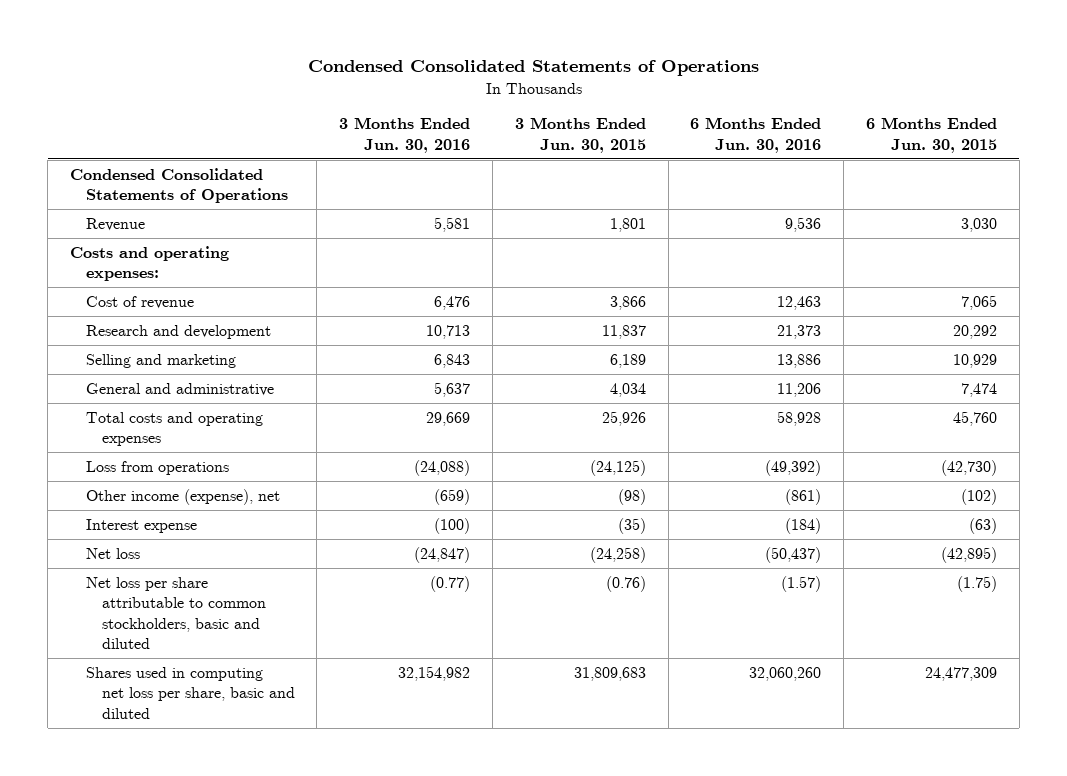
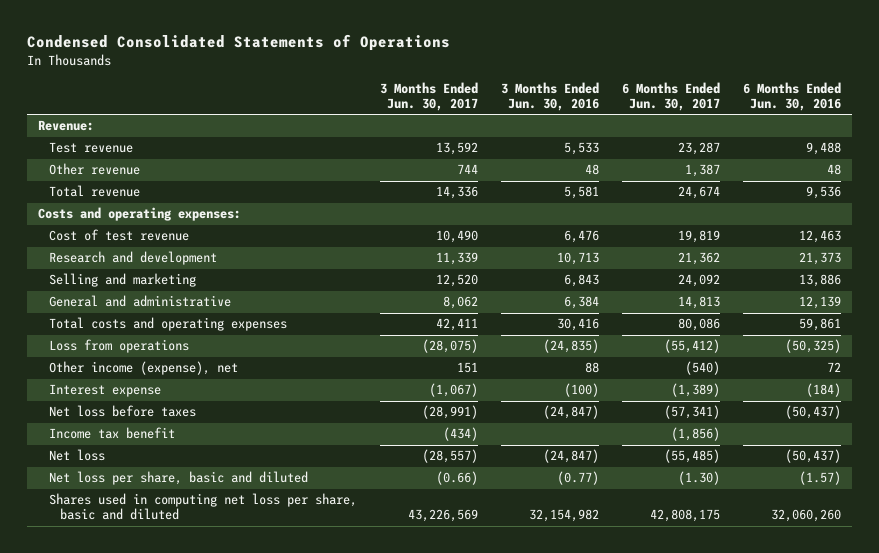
- | 3 Months Ended Jun. 30, 2016 | 3 Months Ended Jun. 30, 2015 | 6 Months Ended Jun. 30, 2016 | 6 Months Ended Jun. 30, 2015
+ | 3 Months Ended Jun. 30, 2017 | 3 Months Ended Jun. 30, 2016 | 6 Months Ended Jun. 30, 2017 | 6 Months Ended Jun. 30, 2016
- Condensed Consolidated Statements of Operations
- Revenue | 5,581 | 1,801 | 9,536 | 3,030
+ Revenue:
+ Test revenue | 13,592 | 5,533 | 23,287 | 9,488
+ Other revenue | 744 | 48 | 1,387 | 48
+ Total revenue | 14,336 | 5,581 | 24,674 | 9,536
- Cost of revenue | 6,476 | 3,866 | 12,463 | 7,065
+ Cost of test revenue | 10,490 | 6,476 | 19,819 | 12,463
- General and administrative | 5,637 | 4,034 | 11,206 | 7,474
- Total costs and operating expenses | 29,669 | 25,926 | 58,928 | 45,760
- Loss from operations | (24,088) | (24,125) | (49,392) | (42,730)
- Other income (expense), net | (659) | (98) | (861) | (102)
+ General and administrative | 8,062 | 6,384 | 14,813 | 12,139
+ Total costs and operating expenses | 42,411 | 30,416 | 80,086 | 59,861
+ Loss from operations | (28,075) | (24,835) | (55,412) | (50,325)
+ Other income (expense), net | 151 | 88 | (540) | 72
+ Net loss before taxes | (28,991) | (24,847) | (57,341) | (50,437)
+ Income tax benefit | (434) | | (1,856) |
- Net loss per share attributable to common stockholders, basic and diluted | (0.77) | (0.76) | (1.57) | (1.75)
+ Net loss per share, basic and diluted | (0.66) | (0.77) | (1.30) | (1.57)

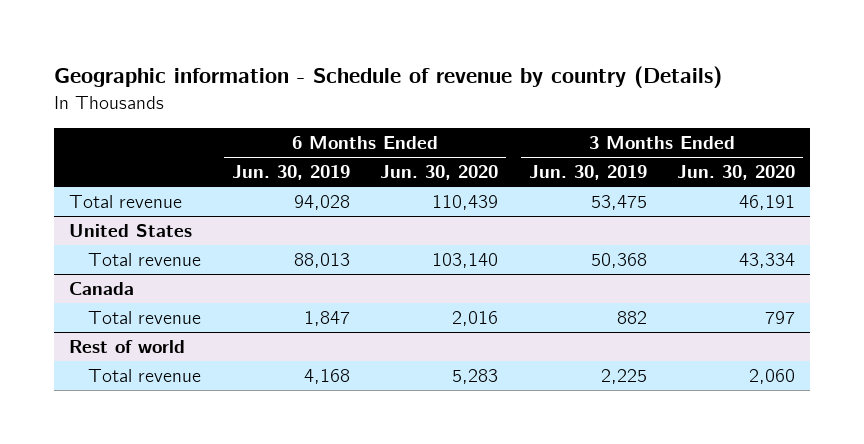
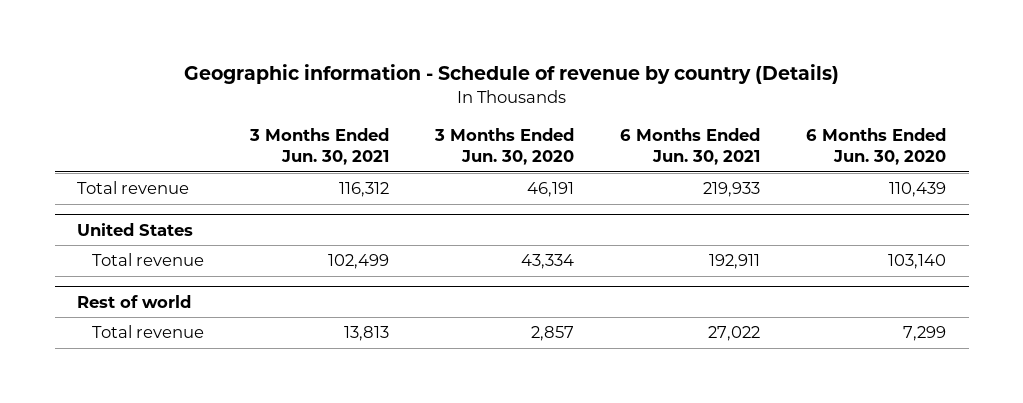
- | 6 Months Ended Jun. 30, 2019 | 6 Months Ended Jun. 30, 2020 | 3 Months Ended Jun. 30, 2019 | 3 Months Ended Jun. 30, 2020
+ | 3 Months Ended Jun. 30, 2021 | 3 Months Ended Jun. 30, 2020 | 6 Months Ended Jun. 30, 2021 | 6 Months Ended Jun. 30, 2020
- Canada
- Total revenue | 1,847 | 2,016 | 882 | 797
@ Rest of world
- Total revenue | 4,168 | 5,283 | 2,225 | 2,060
+ Total revenue | 13,813 | 2,857 | 27,022 | 7,299

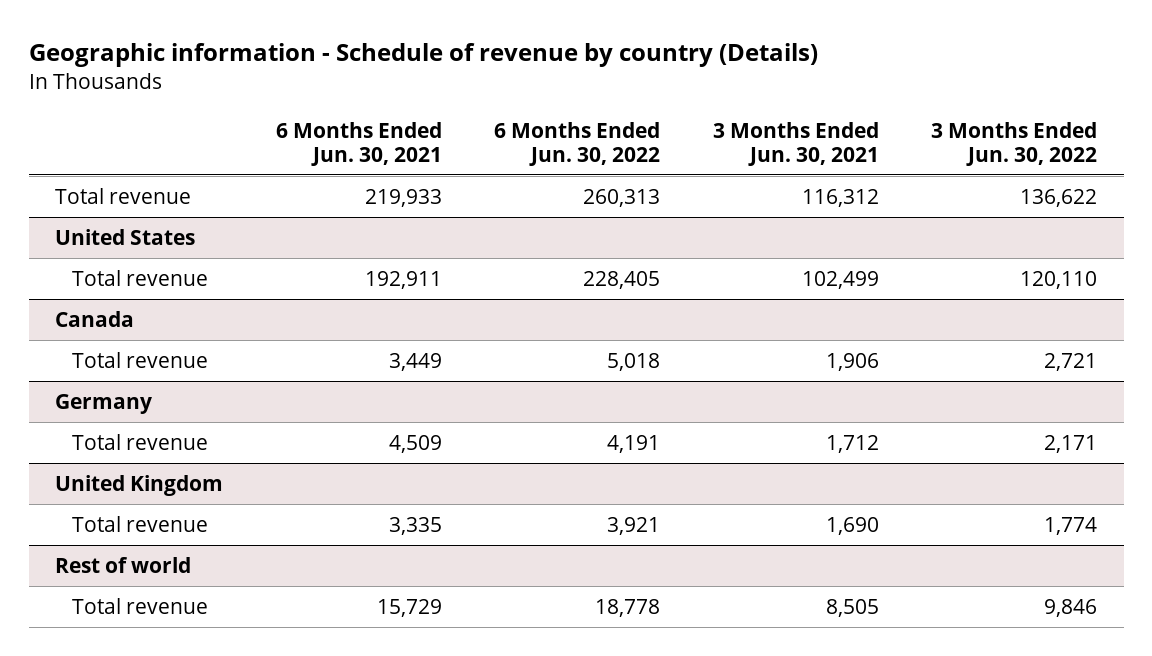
- | 3 Months Ended Jun. 30, 2021 | 3 Months Ended Jun. 30, 2020 | 6 Months Ended Jun. 30, 2021 | 6 Months Ended Jun. 30, 2020
+ | 6 Months Ended Jun. 30, 2021 | 6 Months Ended Jun. 30, 2022 | 3 Months Ended Jun. 30, 2021 | 3 Months Ended Jun. 30, 2022
+ Canada
+ Total revenue | 3,449 | 5,018 | 1,906 | 2,721
+ Germany
+ Total revenue | 4,509 | 4,191 | 1,712 | 2,171
+ United Kingdom
+ Total revenue | 3,335 | 3,921 | 1,690 | 1,774
@ Rest of world
- Total revenue | 13,813 | 2,857 | 27,022 | 7,299
+ Total revenue | 15,729 | 18,778 | 8,505 | 9,846

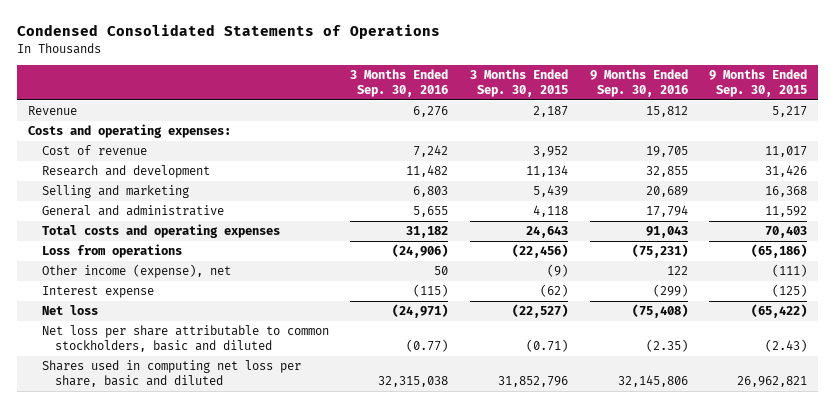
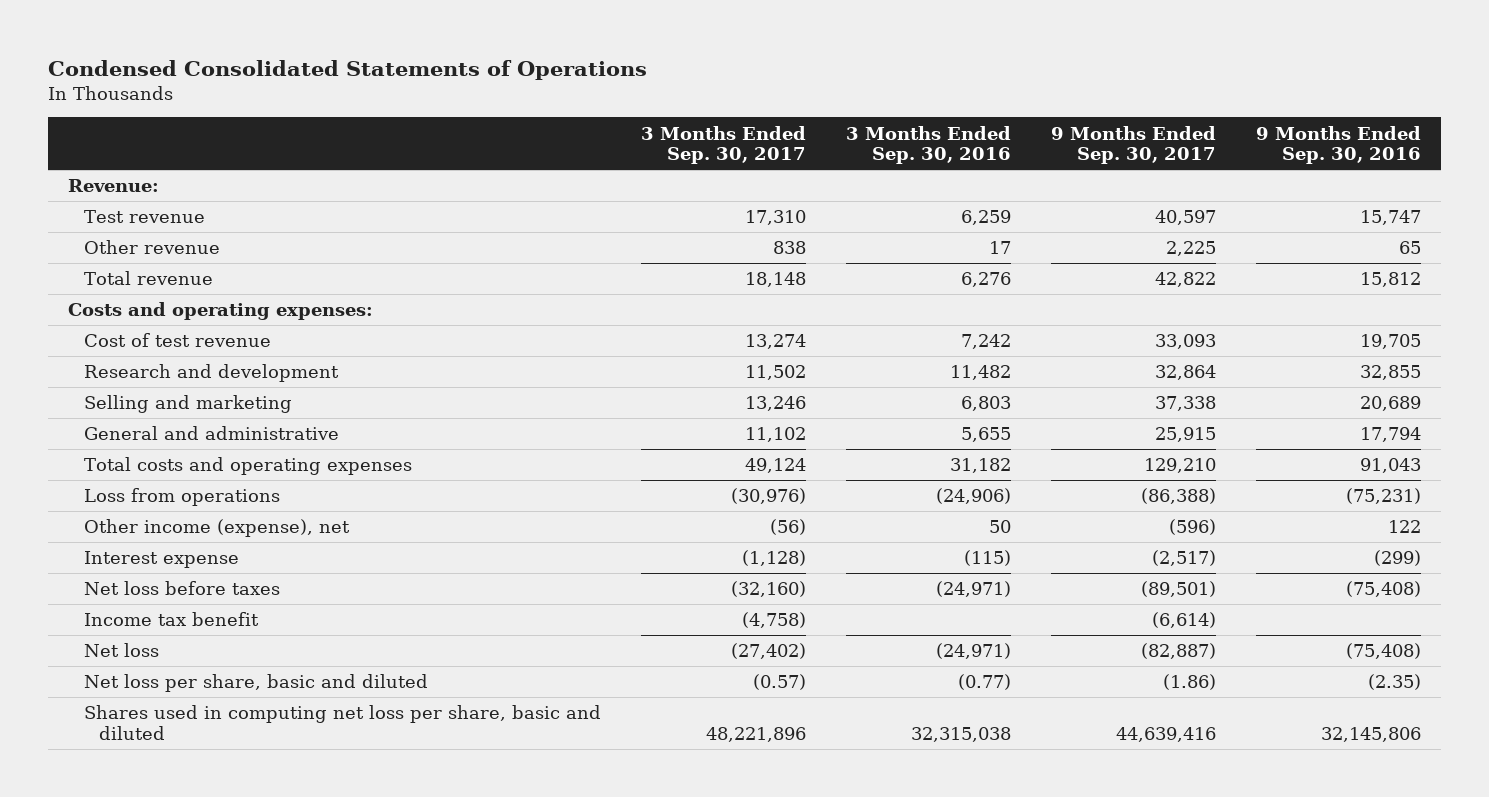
- | 3 Months Ended Sep. 30, 2016 | 3 Months Ended Sep. 30, 2015 | 9 Months Ended Sep. 30, 2016 | 9 Months Ended Sep. 30, 2015
+ | 3 Months Ended Sep. 30, 2017 | 3 Months Ended Sep. 30, 2016 | 9 Months Ended Sep. 30, 2017 | 9 Months Ended Sep. 30, 2016
- Revenue | 6,276 | 2,187 | 15,812 | 5,217
+ Revenue:
+ Test revenue | 17,310 | 6,259 | 40,597 | 15,747
+ Other revenue | 838 | 17 | 2,225 | 65
+ Total revenue | 18,148 | 6,276 | 42,822 | 15,812
- Cost of revenue | 7,242 | 3,952 | 19,705 | 11,017
+ Cost of test revenue | 13,274 | 7,242 | 33,093 | 19,705
+ Net loss before taxes | (32,160) | (24,971) | (89,501) | (75,408)
+ Income tax benefit | (4,758) | | (6,614) |
- Net loss per share attributable to common stockholders, basic and diluted | (0.77) | (0.71) | (2.35) | (2.43)
+ Net loss per share, basic and diluted | (0.57) | (0.77) | (1.86) | (2.35)

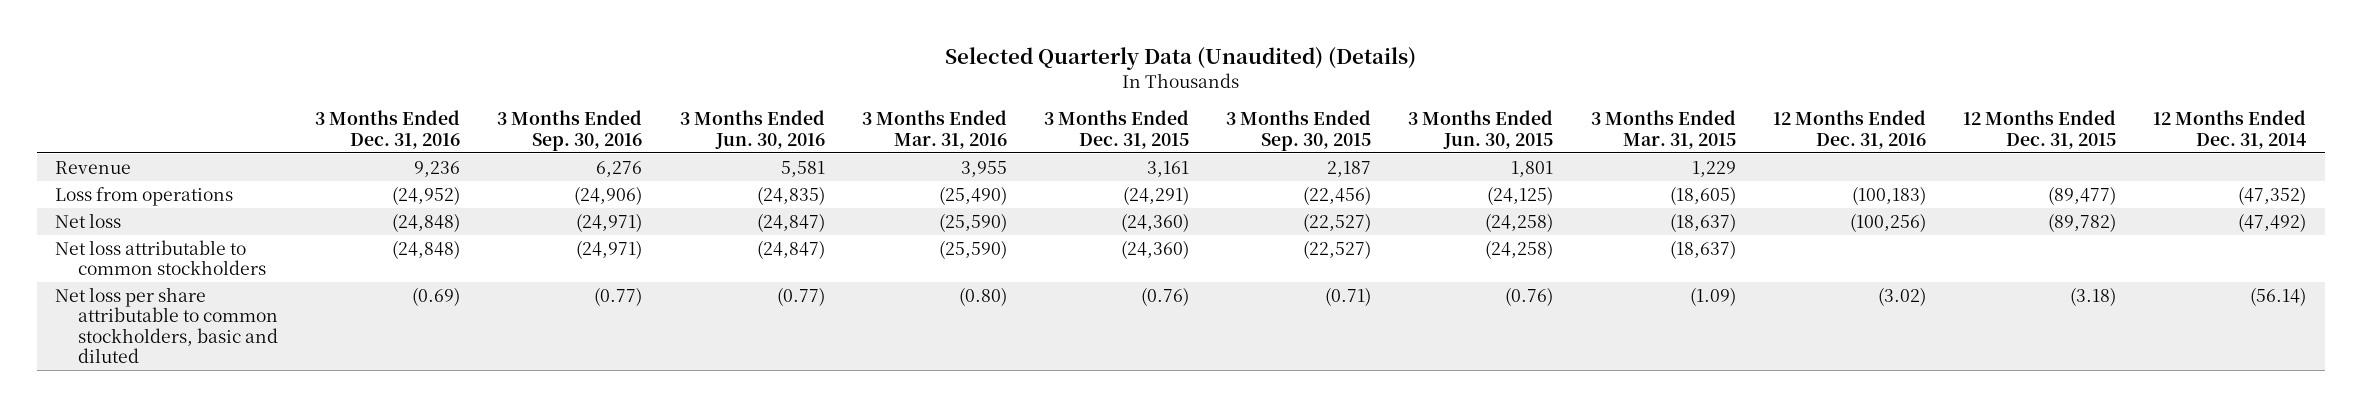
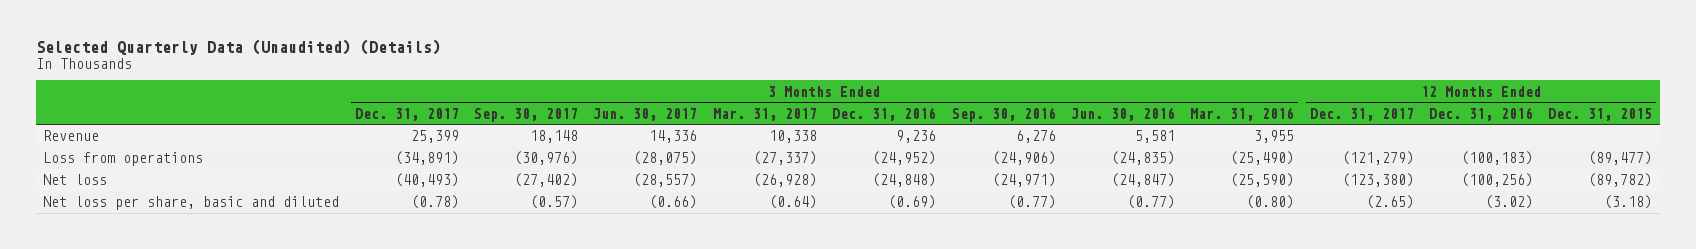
- | 3 Months Ended Dec. 31, 2016 | 3 Months Ended Sep. 30, 2016 | 3 Months Ended Jun. 30, 2016 | 3 Months Ended Mar. 31, 2016 | 3 Months Ended Dec. 31, 2015 | 3 Months Ended Sep. 30, 2015 | 3 Months Ended Jun. 30, 2015 | 3 Months Ended Mar. 31, 2015 | 12 Months Ended Dec. 31, 2016 | 12 Months Ended Dec. 31, 2015 | 12 Months Ended Dec. 31, 2014
+ | 3 Months Ended Dec. 31, 2017 | 3 Months Ended Sep. 30, 2017 | 3 Months Ended Jun. 30, 2017 | 3 Months Ended Mar. 31, 2017 | 3 Months Ended Dec. 31, 2016 | 3 Months Ended Sep. 30, 2016 | 3 Months Ended Jun. 30, 2016 | 3 Months Ended Mar. 31, 2016 | 12 Months Ended Dec. 31, 2017 | 12 Months Ended Dec. 31, 2016 | 12 Months Ended Dec. 31, 2015
- Net loss attributable to common stockholders | (24,848) | (24,971) | (24,847) | (25,590) | (24,360) | (22,527) | (24,258) | (18,637) | | |
- Net loss per share attributable to common stockholders, basic and diluted | (0.69) | (0.77) | (0.77) | (0.80) | (0.76) | (0.71) | (0.76) | (1.09) | (3.02) | (3.18) | (56.14)
+ Net loss per share, basic and diluted | (0.78) | (0.57) | (0.66) | (0.64) | (0.69) | (0.77) | (0.77) | (0.80) | (2.65) | (3.02) | (3.18)

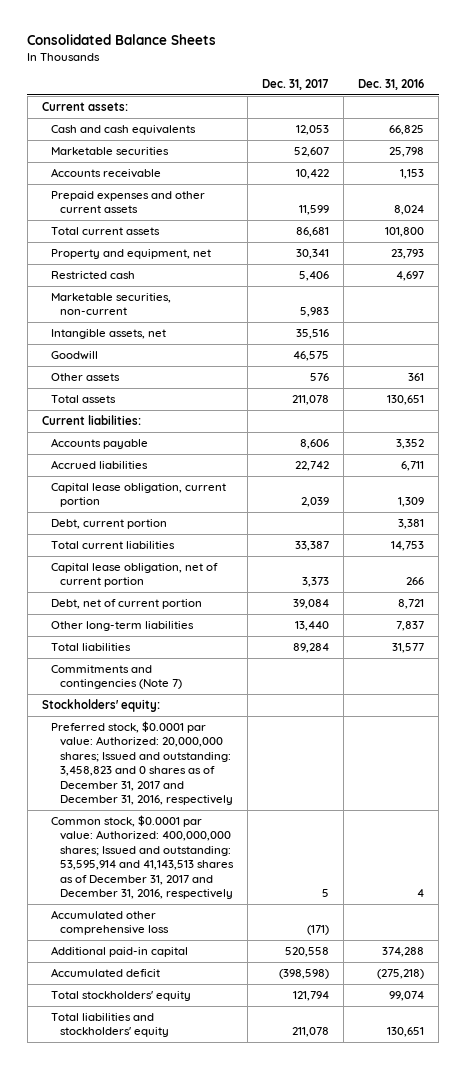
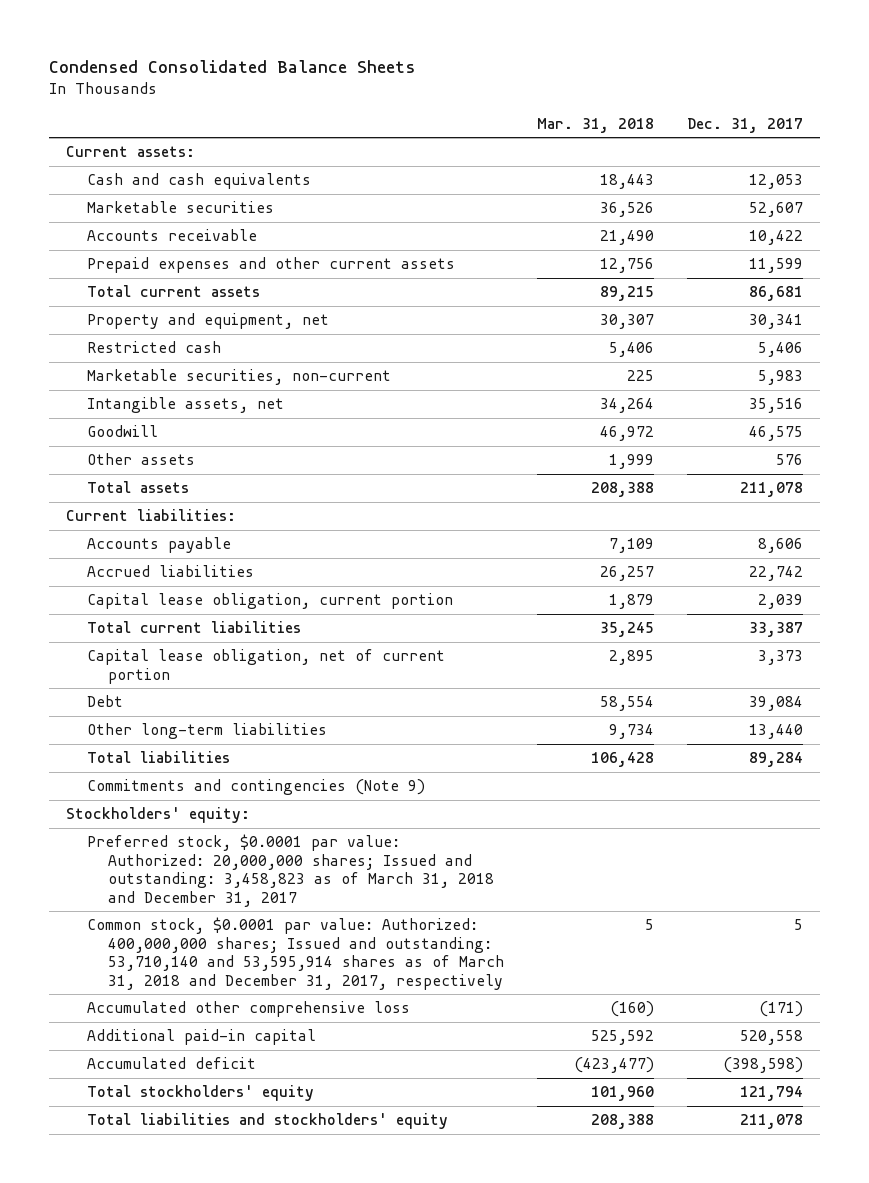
- Consolidated Balance Sheets
+ Condensed Consolidated Balance Sheets
- | Dec. 31, 2017 | Dec. 31, 2016
+ | Mar. 31, 2018 | Dec. 31, 2017
- Debt, current portion | | 3,381
- Debt, net of current portion | 39,084 | 8,721
+ Debt | 58,554 | 39,084
- Commitments and contingencies (Note 7)
+ Commitments and contingencies (Note 9)
- Preferred stock, $0.0001 par value: Authorized: 20,000,000 shares; Issued and outstanding: 3,458,823 and 0 shares as of December 31, 2017 and December 31, 2016, respectively
- Common stock, $0.0001 par value: Authorized: 400,000,000 shares; Issued and outstanding: 53,595,914 and 41,143,513 shares as of December 31, 2017 and December 31, 2016, respectively | 5 | 4
+ Preferred stock, $0.0001 par value: Authorized: 20,000,000 shares; Issued and outstanding: 3,458,823 as of March 31, 2018 and December 31, 2017
+ Common stock, $0.0001 par value: Authorized: 400,000,000 shares; Issued and outstanding: 53,710,140 and 53,595,914 shares as of March 31, 2018 and December 31, 2017, respectively | 5 | 5

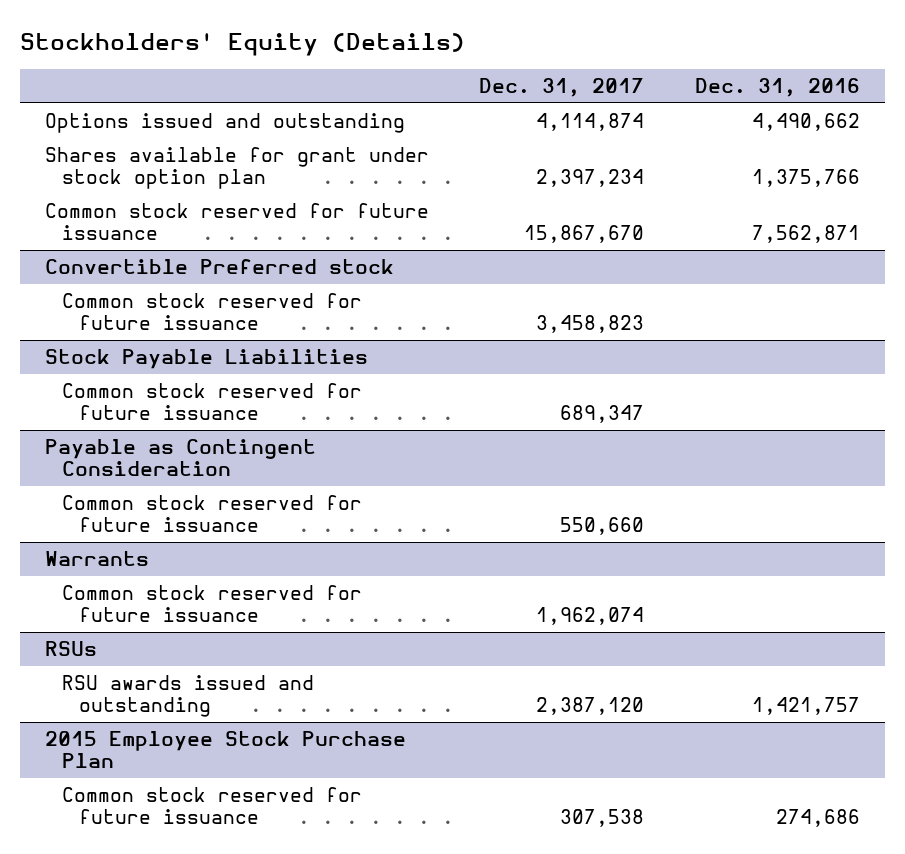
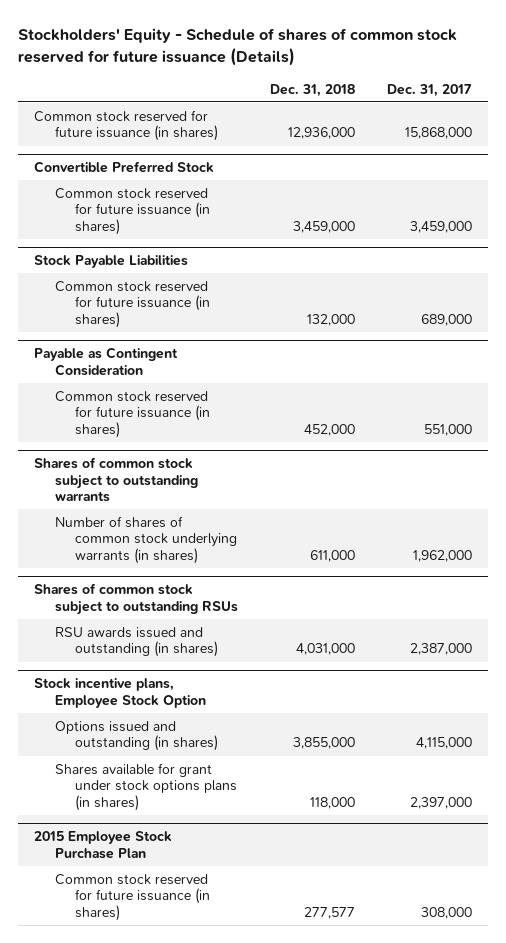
- Stockholders' Equity (Details)
+ Stockholders' Equity - Schedule of shares of common stock reserved for future issuance (Details)
- | Dec. 31, 2017 | Dec. 31, 2016
+ | Dec. 31, 2018 | Dec. 31, 2017
- Options issued and outstanding | 4,114,874 | 4,490,662
- Shares available for grant under stock option plan | 2,397,234 | 1,375,766
- Common stock reserved for future issuance | 15,867,670 | 7,562,871
- Convertible Preferred stock
- Common stock reserved for future issuance | 3,458,823 |
+ Common stock reserved for future issuance (in shares) | 12,936,000 | 15,868,000
+ Convertible Preferred Stock
+ Common stock reserved for future issuance (in shares) | 3,459,000 | 3,459,000
@ Stock Payable Liabilities
- Common stock reserved for future issuance | 689,347 |
+ Common stock reserved for future issuance (in shares) | 132,000 | 689,000
@ Payable as Contingent Consideration
- Common stock reserved for future issuance | 550,660 |
- Warrants
- Common stock reserved for future issuance | 1,962,074 |
- RSUs
- RSU awards issued and outstanding | 2,387,120 | 1,421,757
@ Payable as Contingent Consideration
+ Common stock reserved for future issuance (in shares) | 452,000 | 551,000
+ Shares of common stock subject to outstanding warrants
+ Number of shares of common stock underlying warrants (in shares) | 611,000 | 1,962,000
+ Shares of common stock subject to outstanding RSUs
+ RSU awards issued and outstanding (in shares) | 4,031,000 | 2,387,000
+ Stock incentive plans, Employee Stock Option
+ Options issued and outstanding (in shares) | 3,855,000 | 4,115,000
+ Shares available for grant under stock options plans (in shares) | 118,000 | 2,397,000
@ 2015 Employee Stock Purchase Plan
- Common stock reserved for future issuance | 307,538 | 274,686
+ Common stock reserved for future issuance (in shares) | 277,577 | 308,000

